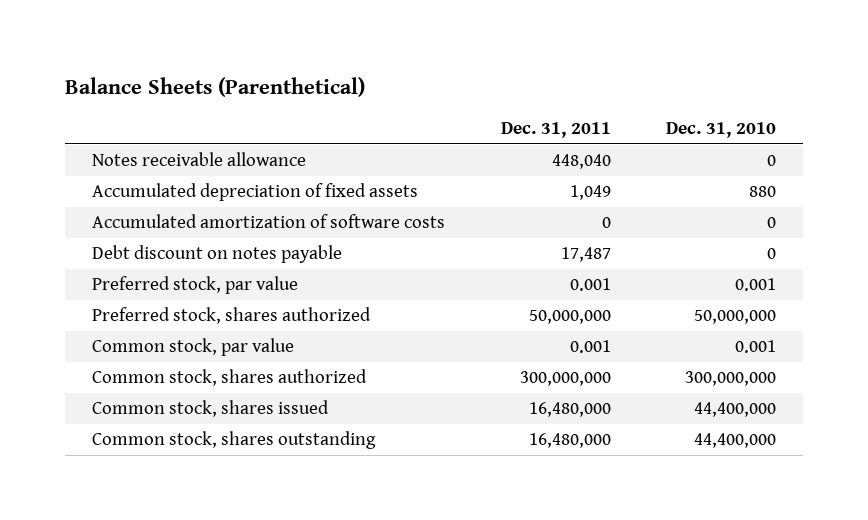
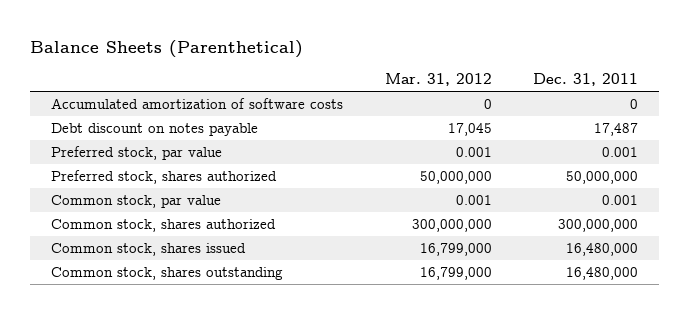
- | Dec. 31, 2011 | Dec. 31, 2010
+ | Mar. 31, 2012 | Dec. 31, 2011
- Notes receivable allowance | 448,040 | 0
- Accumulated depreciation of fixed assets | 1,049 | 880

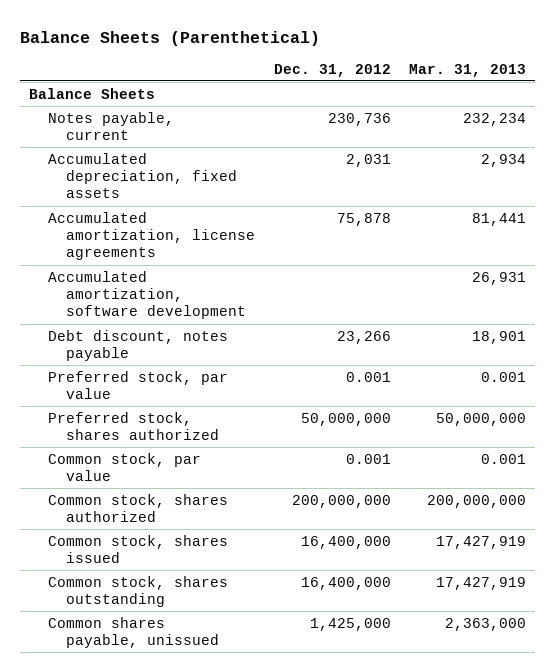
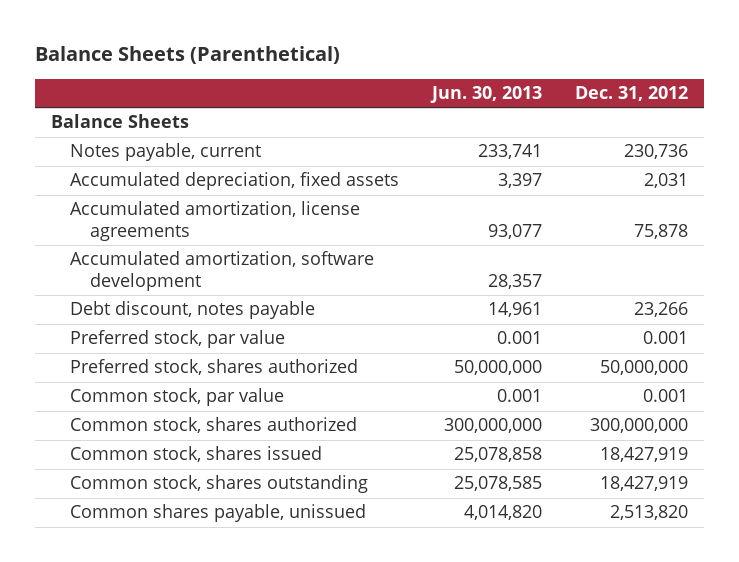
- | Dec. 31, 2012 | Mar. 31, 2013
+ | Jun. 30, 2013 | Dec. 31, 2012
- Common stock, shares authorized | 200,000,000 | 200,000,000
- Common stock, shares issued | 16,400,000 | 17,427,919
- Common stock, shares outstanding | 16,400,000 | 17,427,919
- Common shares payable, unissued | 1,425,000 | 2,363,000
+ Common stock, shares authorized | 300,000,000 | 300,000,000
+ Common stock, shares issued | 25,078,858 | 18,427,919
+ Common stock, shares outstanding | 25,078,585 | 18,427,919
+ Common shares payable, unissued | 4,014,820 | 2,513,820

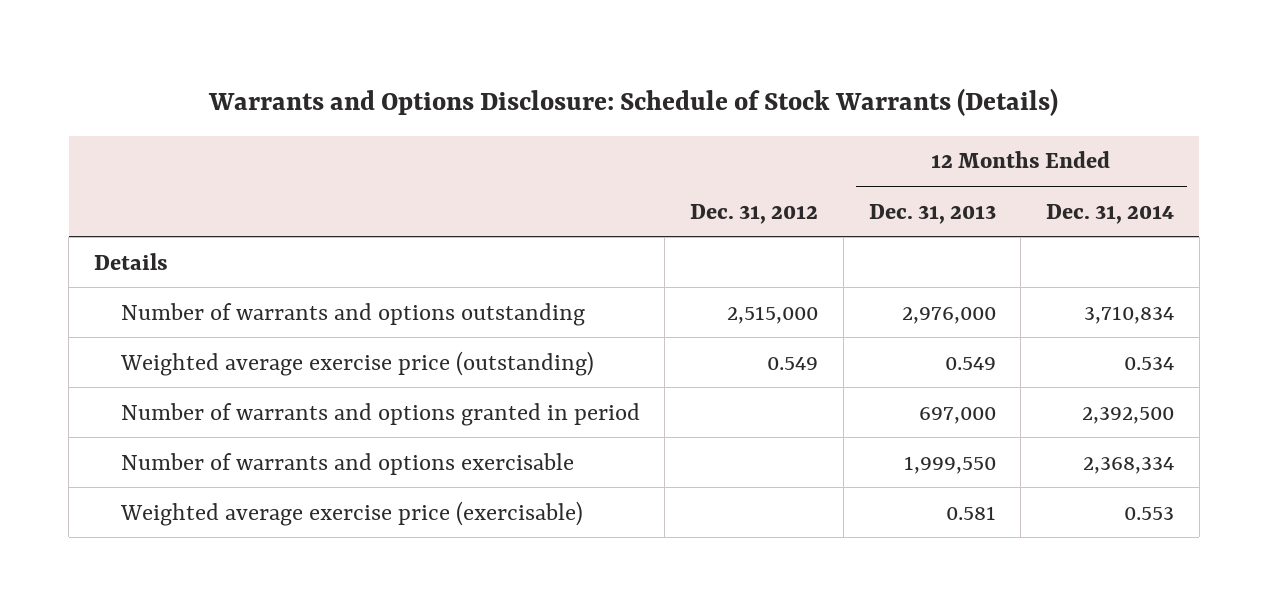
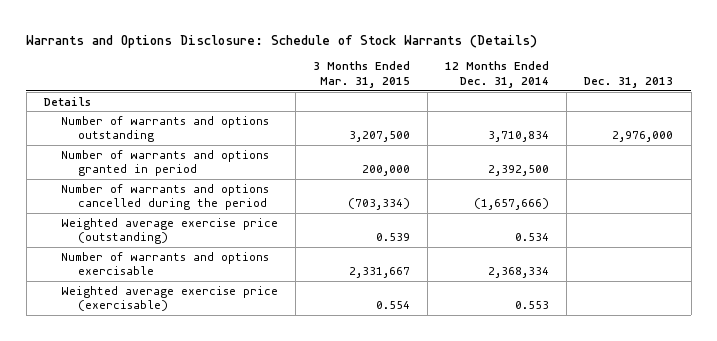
- | Dec. 31, 2012 | 12 Months Ended Dec. 31, 2013 | 12 Months Ended Dec. 31, 2014
+ | 3 Months Ended Mar. 31, 2015 | 12 Months Ended Dec. 31, 2014 | Dec. 31, 2013
+ Number of warrants and options cancelled during the period | (703,334) | (1,657,666) |
moved down: Weighted average exercise price (outstanding) | 0.539 | 0.534 |

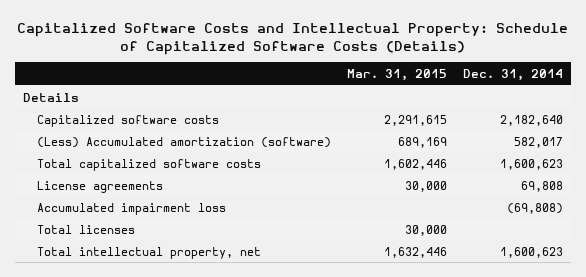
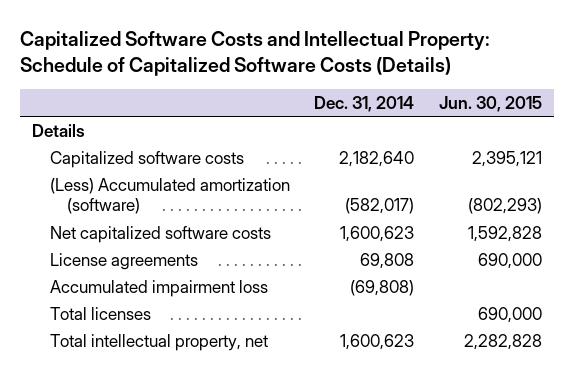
- | Mar. 31, 2015 | Dec. 31, 2014
+ | Dec. 31, 2014 | Jun. 30, 2015
- (Less) Accumulated amortization (software) | 689,169 | 582,017
- Total capitalized software costs | 1,602,446 | 1,600,623
+ (Less) Accumulated amortization (software) | (582,017) | (802,293)
+ Net capitalized software costs | 1,600,623 | 1,592,828

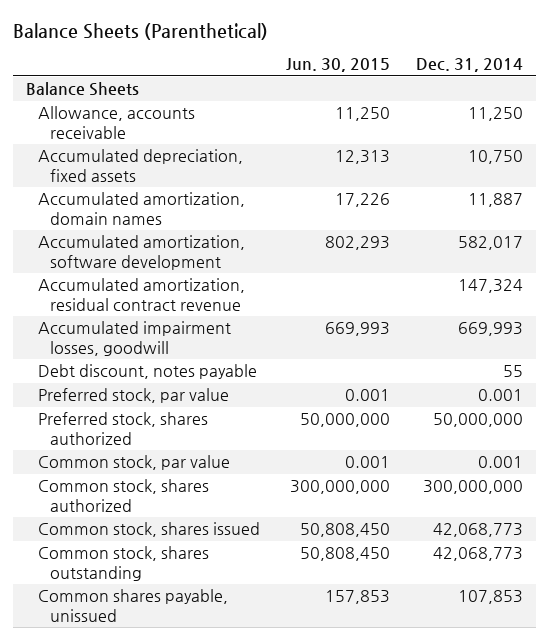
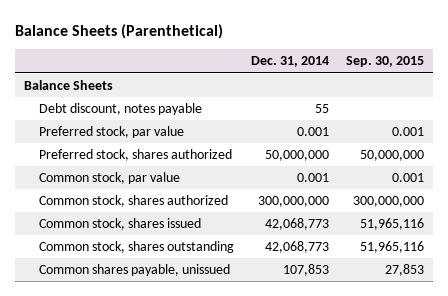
- | Jun. 30, 2015 | Dec. 31, 2014
+ | Dec. 31, 2014 | Sep. 30, 2015
- Allowance, accounts receivable | 11,250 | 11,250
- Accumulated depreciation, fixed assets | 12,313 | 10,750
- Accumulated amortization, domain names | 17,226 | 11,887
- Accumulated amortization, software development | 802,293 | 582,017
- Accumulated amortization, residual contract revenue | | 147,324
- Accumulated impairment losses, goodwill | 669,993 | 669,993

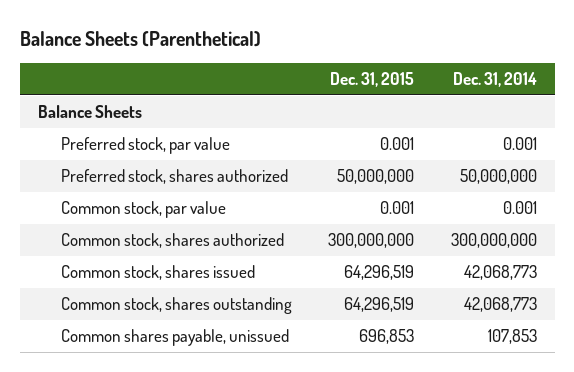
- | Dec. 31, 2014 | Sep. 30, 2015
+ | Dec. 31, 2015 | Dec. 31, 2014
- Debt discount, notes payable | 55 |

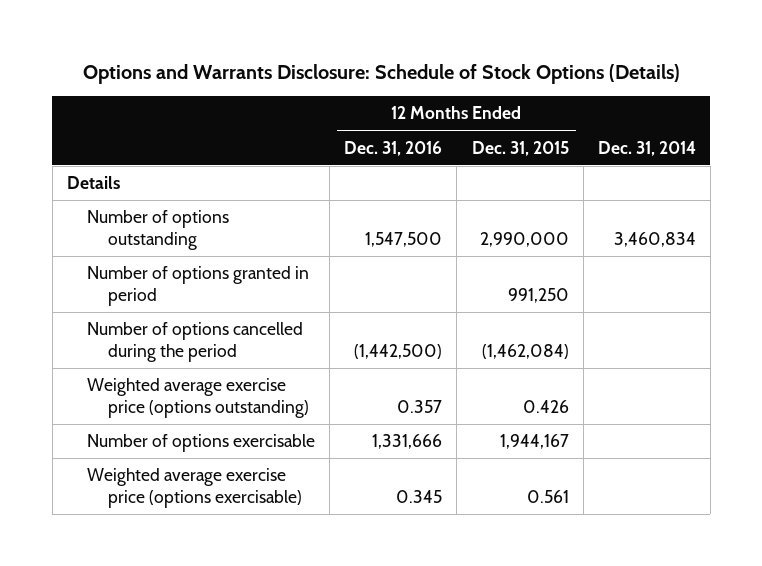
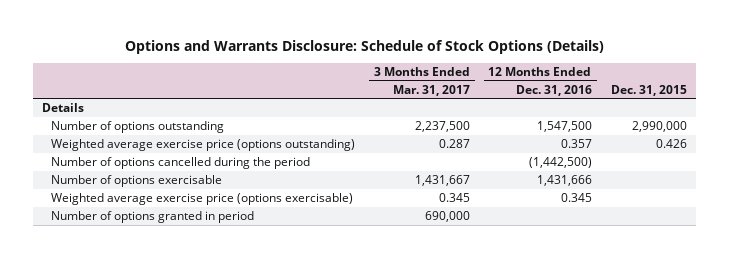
- | 12 Months Ended Dec. 31, 2016 | 12 Months Ended Dec. 31, 2015 | Dec. 31, 2014
+ | 3 Months Ended Mar. 31, 2017 | 12 Months Ended Dec. 31, 2016 | Dec. 31, 2015
- Number of options exercisable | 1,331,666 | 1,944,167 |
moved down: Number of options cancelled during the period | | (1,442,500) |
+ Number of options exercisable | 1,431,667 | 1,431,666 |
moved down: Number of options granted in period | 690,000 | |

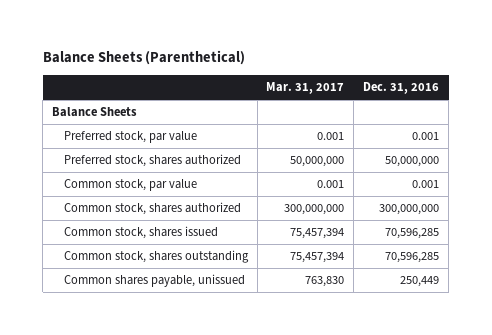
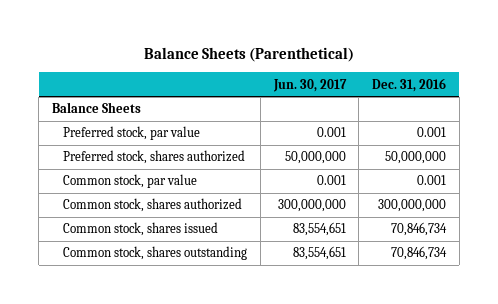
- | Mar. 31, 2017 | Dec. 31, 2016
+ | Jun. 30, 2017 | Dec. 31, 2016
- Common stock, shares issued | 75,457,394 | 70,596,285
- Common stock, shares outstanding | 75,457,394 | 70,596,285
- Common shares payable, unissued | 763,830 | 250,449
+ Common stock, shares issued | 83,554,651 | 70,846,734
+ Common stock, shares outstanding | 83,554,651 | 70,846,734

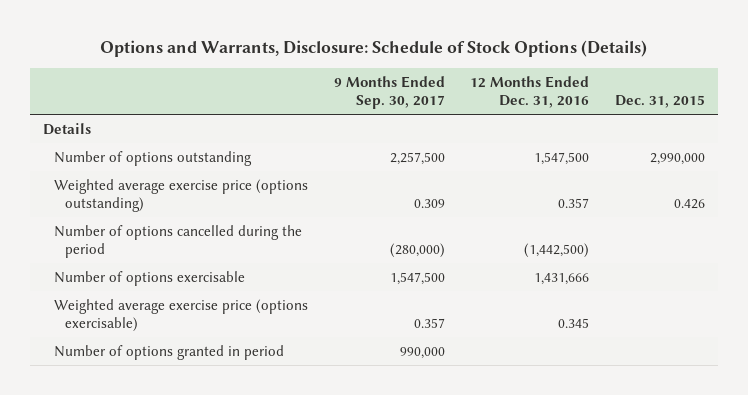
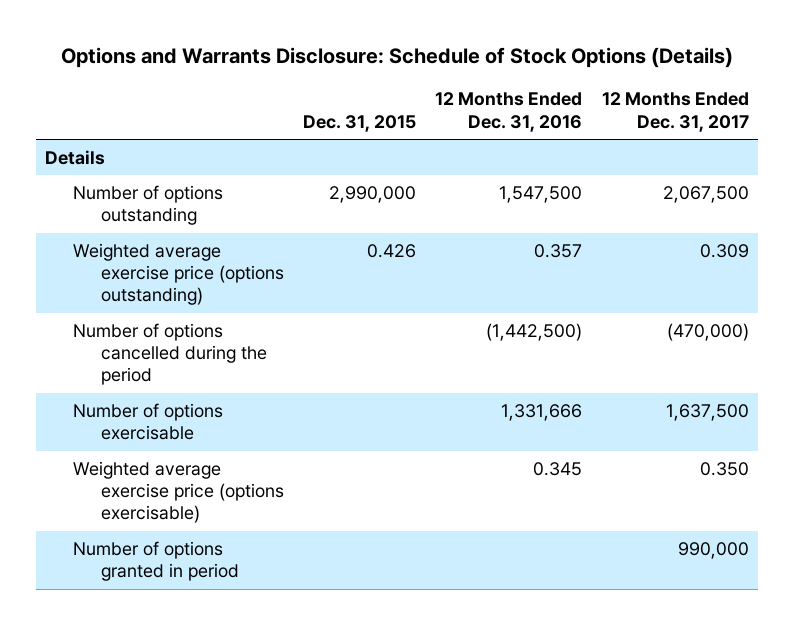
- Options and Warrants, Disclosure: Schedule of Stock Options (Details)
+ Options and Warrants Disclosure: Schedule of Stock Options (Details)
- | 9 Months Ended Sep. 30, 2017 | 12 Months Ended Dec. 31, 2016 | Dec. 31, 2015
+ | Dec. 31, 2015 | 12 Months Ended Dec. 31, 2016 | 12 Months Ended Dec. 31, 2017
- Number of options exercisable | 1,547,500 | 1,431,666 |
+ Number of options exercisable | | 1,331,666 | 1,637,500

